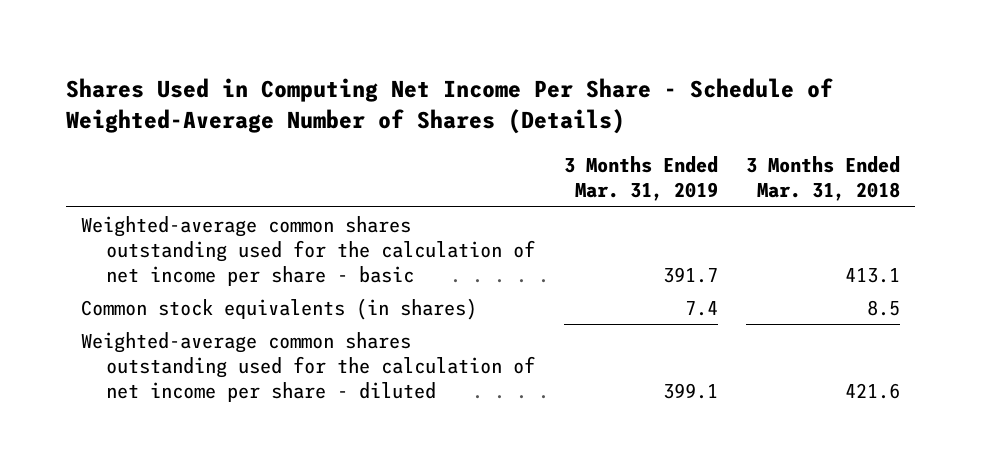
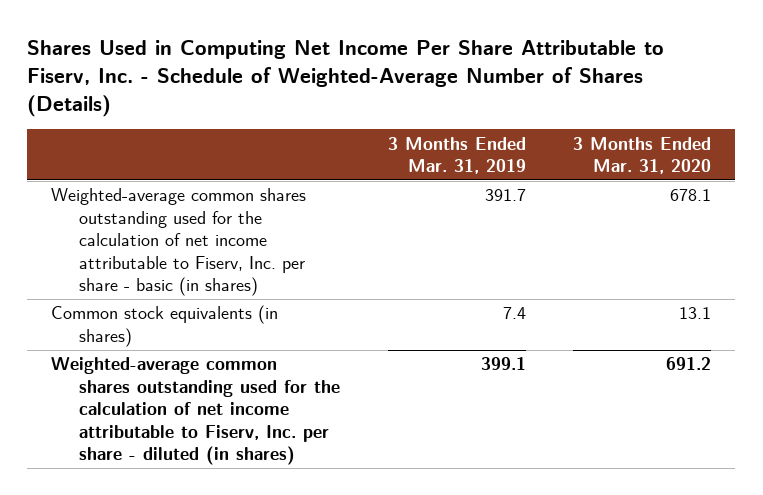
- Shares Used in Computing Net Income Per Share - Schedule of Weighted-Average Number of Shares (Details)
+ Shares Used in Computing Net Income Per Share Attributable to Fiserv, Inc. - Schedule of Weighted-Average Number of Shares (Details)
- | 3 Months Ended Mar. 31, 2019 | 3 Months Ended Mar. 31, 2018
+ | 3 Months Ended Mar. 31, 2019 | 3 Months Ended Mar. 31, 2020
- Weighted-average common shares outstanding used for the calculation of net income per share - basic | 391.7 | 413.1
+ Weighted-average common shares outstanding used for the calculation of net income attributable to Fiserv, Inc. per share - basic (in shares) | 391.7 | 678.1
- Weighted-average common shares outstanding used for the calculation of net income per share - diluted | 399.1 | 421.6
+ Weighted-average common shares outstanding used for the calculation of net income attributable to Fiserv, Inc. per share - diluted (in shares) | 399.1 | 691.2

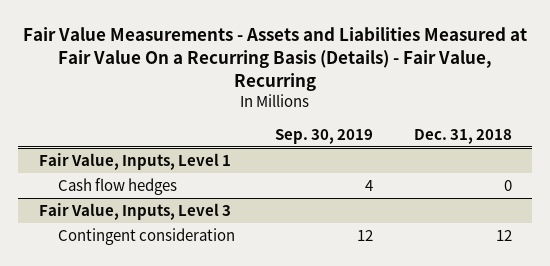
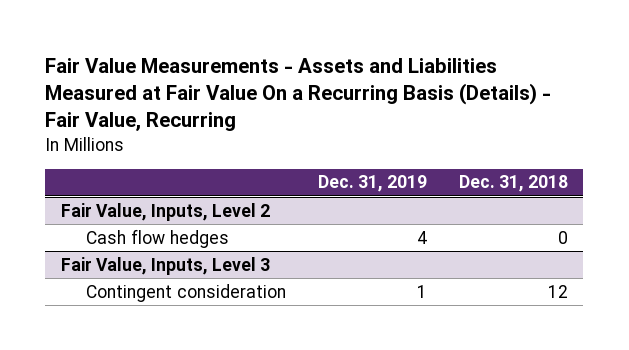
- | Sep. 30, 2019 | Dec. 31, 2018
+ | Dec. 31, 2019 | Dec. 31, 2018
- Fair Value, Inputs, Level 1
+ Fair Value, Inputs, Level 2

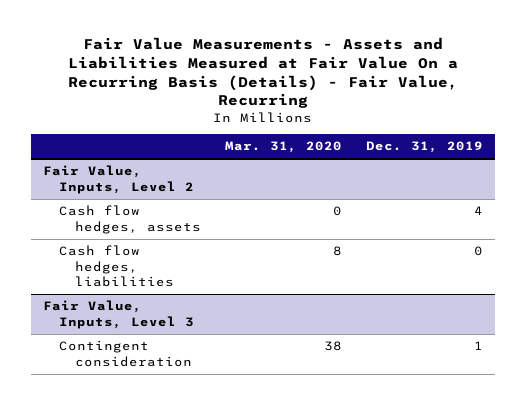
- | Dec. 31, 2019 | Dec. 31, 2018
+ | Mar. 31, 2020 | Dec. 31, 2019
@ Fair Value, Inputs, Level 2
- Cash flow hedges | 4 | 0
+ Cash flow hedges, assets | 0 | 4
+ Cash flow hedges, liabilities | 8 | 0

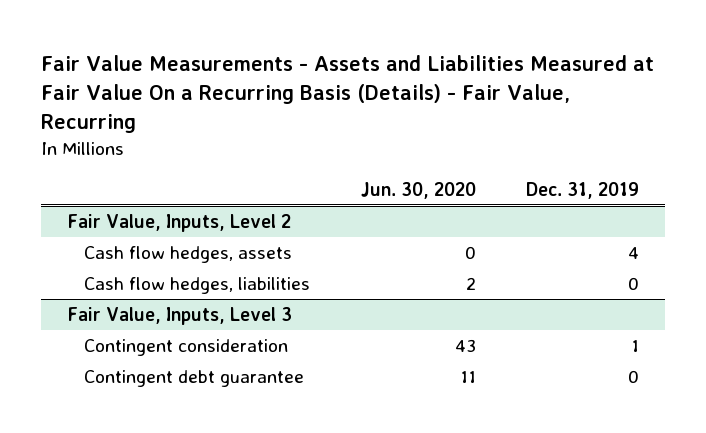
- | Mar. 31, 2020 | Dec. 31, 2019
+ | Jun. 30, 2020 | Dec. 31, 2019
@ Fair Value, Inputs, Level 3
+ Contingent debt guarantee | 11 | 0

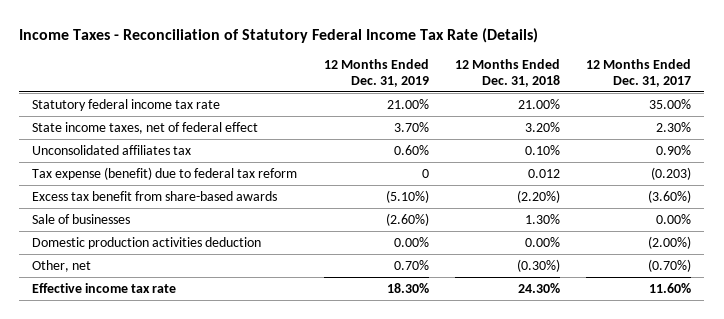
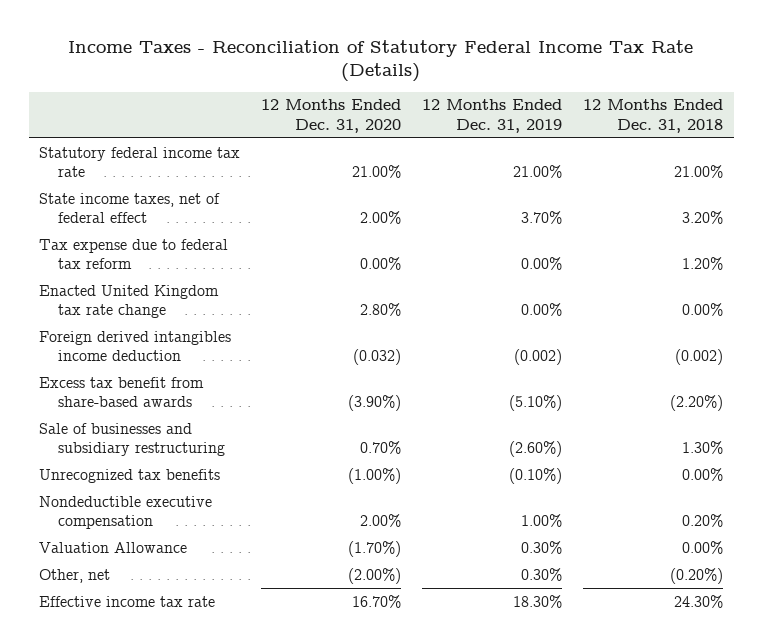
- | 12 Months Ended Dec. 31, 2019 | 12 Months Ended Dec. 31, 2018 | 12 Months Ended Dec. 31, 2017
+ | 12 Months Ended Dec. 31, 2020 | 12 Months Ended Dec. 31, 2019 | 12 Months Ended Dec. 31, 2018
- Unconsolidated affiliates tax | 0.60% | 0.10% | 0.90%
- Tax expense (benefit) due to federal tax reform | 0 | 0.012 | (0.203)
+ Tax expense due to federal tax reform | 0.00% | 0.00% | 1.20%
+ Enacted United Kingdom tax rate change | 2.80% | 0.00% | 0.00%
+ Foreign derived intangibles income deduction | (0.032) | (0.002) | (0.002)
- Sale of businesses | (2.60%) | 1.30% | 0.00%
- Domestic production activities deduction | 0.00% | 0.00% | (2.00%)
- Other, net | 0.70% | (0.30%) | (0.70%)
+ Sale of businesses and subsidiary restructuring | 0.70% | (2.60%) | 1.30%
+ Unrecognized tax benefits | (1.00%) | (0.10%) | 0.00%
+ Nondeductible executive compensation | 2.00% | 1.00% | 0.20%
+ Valuation Allowance | (1.70%) | 0.30% | 0.00%
+ Other, net | (2.00%) | 0.30% | (0.20%)

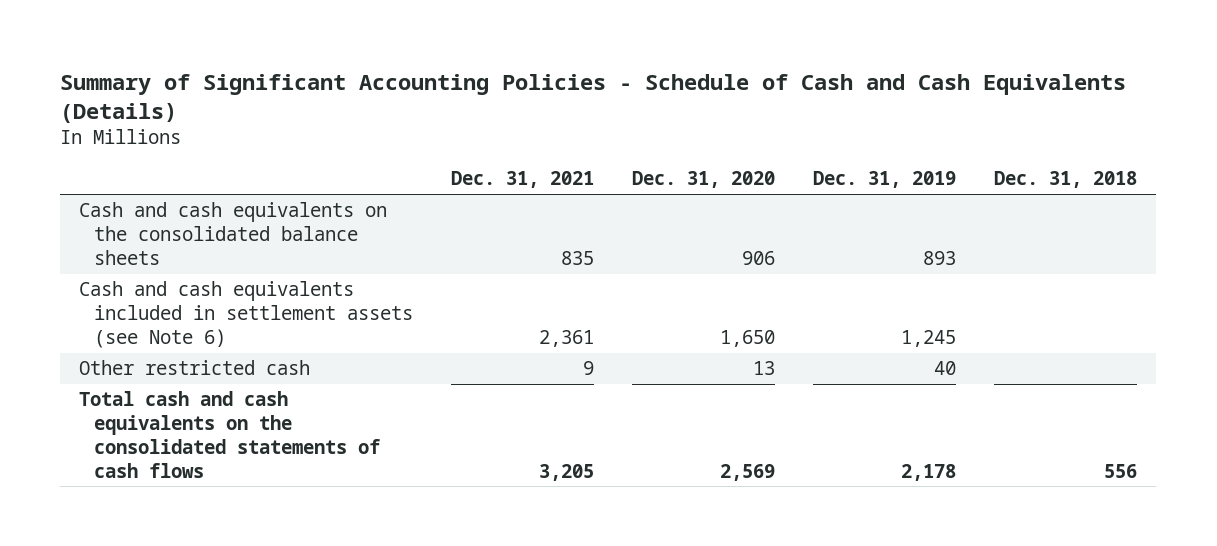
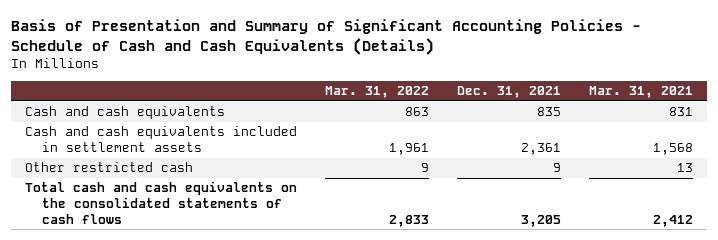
- Summary of Significant Accounting Policies - Schedule of Cash and Cash Equivalents (Details)
+ Basis of Presentation and Summary of Significant Accounting Policies - Schedule of Cash and Cash Equivalents (Details)
- | Dec. 31, 2021 | Dec. 31, 2020 | Dec. 31, 2019 | Dec. 31, 2018
+ | Mar. 31, 2022 | Dec. 31, 2021 | Mar. 31, 2021
- Cash and cash equivalents on the consolidated balance sheets | 835 | 906 | 893 |
- Cash and cash equivalents included in settlement assets (see Note 6) | 2,361 | 1,650 | 1,245 |
+ Cash and cash equivalents | 863 | 835 | 831
+ Cash and cash equivalents included in settlement assets | 1,961 | 2,361 | 1,568

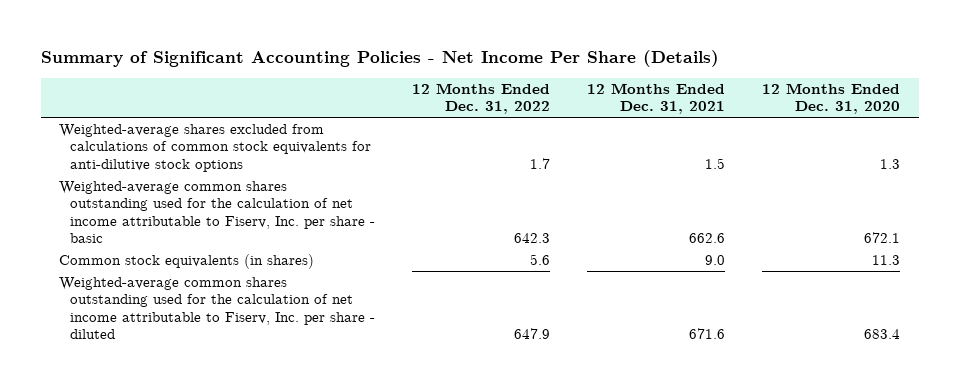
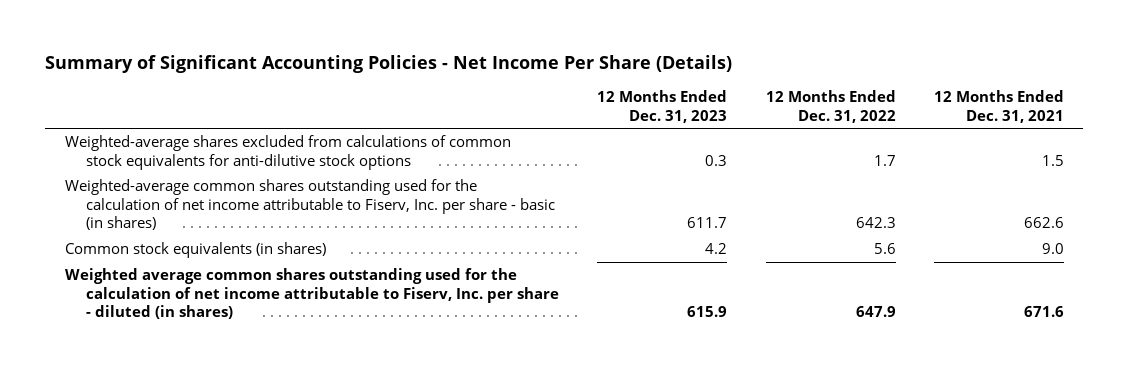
- | 12 Months Ended Dec. 31, 2022 | 12 Months Ended Dec. 31, 2021 | 12 Months Ended Dec. 31, 2020
+ | 12 Months Ended Dec. 31, 2023 | 12 Months Ended Dec. 31, 2022 | 12 Months Ended Dec. 31, 2021
- Weighted-average common shares outstanding used for the calculation of net income attributable to Fiserv, Inc. per share - basic | 642.3 | 662.6 | 672.1
+ Weighted-average common shares outstanding used for the calculation of net income attributable to Fiserv, Inc. per share - basic (in shares) | 611.7 | 642.3 | 662.6
- Weighted-average common shares outstanding used for the calculation of net income attributable to Fiserv, Inc. per share - diluted | 647.9 | 671.6 | 683.4
+ Weighted average common shares outstanding used for the calculation of net income attributable to Fiserv, Inc. per share - diluted (in shares) | 615.9 | 647.9 | 671.6

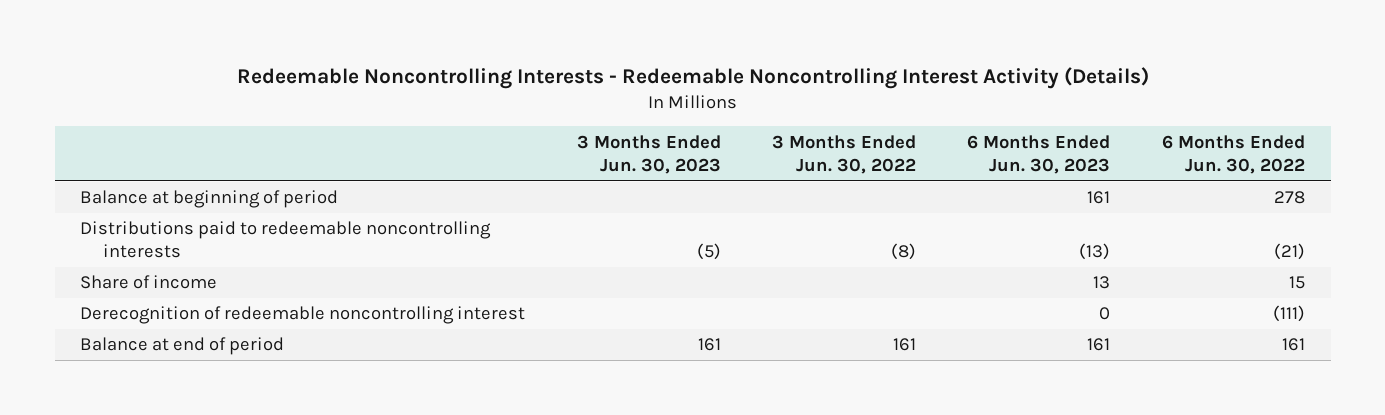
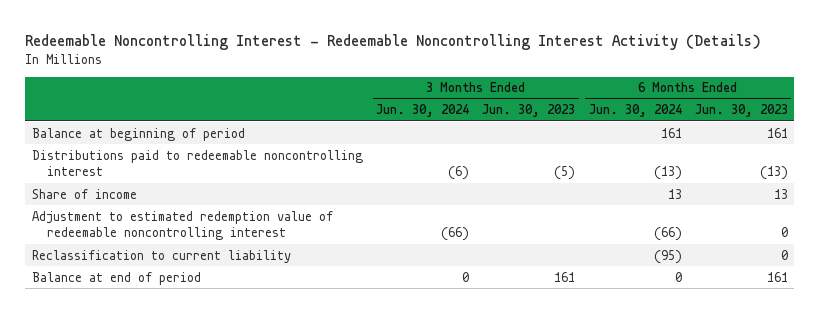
- Redeemable Noncontrolling Interests - Redeemable Noncontrolling Interest Activity (Details)
+ Redeemable Noncontrolling Interest - Redeemable Noncontrolling Interest Activity (Details)
- | 3 Months Ended Jun. 30, 2023 | 3 Months Ended Jun. 30, 2022 | 6 Months Ended Jun. 30, 2023 | 6 Months Ended Jun. 30, 2022
+ | 3 Months Ended Jun. 30, 2024 | 3 Months Ended Jun. 30, 2023 | 6 Months Ended Jun. 30, 2024 | 6 Months Ended Jun. 30, 2023
- Distributions paid to redeemable noncontrolling interests | (5) | (8) | (13) | (21)
+ Distributions paid to redeemable noncontrolling interest | (6) | (5) | (13) | (13)
- Derecognition of redeemable noncontrolling interest | | | 0 | (111)
+ Adjustment to estimated redemption value of redeemable noncontrolling interest | (66) | | (66) | 0
+ Reclassification to current liability | | | (95) | 0

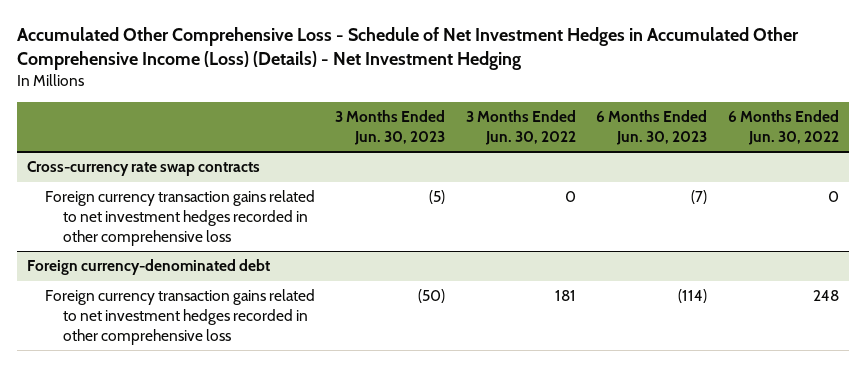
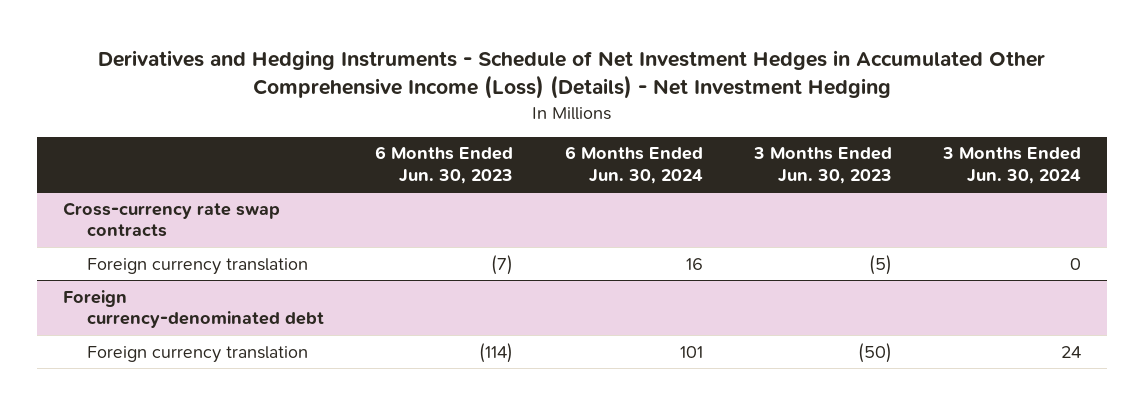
- Accumulated Other Comprehensive Loss - Schedule of Net Investment Hedges in Accumulated Other Comprehensive Income (Loss) (Details) - Net Investment Hedging
+ Derivatives and Hedging Instruments - Schedule of Net Investment Hedges in Accumulated Other Comprehensive Income (Loss) (Details) - Net Investment Hedging
- | 3 Months Ended Jun. 30, 2023 | 3 Months Ended Jun. 30, 2022 | 6 Months Ended Jun. 30, 2023 | 6 Months Ended Jun. 30, 2022
+ | 6 Months Ended Jun. 30, 2023 | 6 Months Ended Jun. 30, 2024 | 3 Months Ended Jun. 30, 2023 | 3 Months Ended Jun. 30, 2024
@ Cross-currency rate swap contracts
- Foreign currency transaction gains related to net investment hedges recorded in other comprehensive loss | (5) | 0 | (7) | 0
+ Foreign currency translation | (7) | 16 | (5) | 0
@ Foreign currency-denominated debt
- Foreign currency transaction gains related to net investment hedges recorded in other comprehensive loss | (50) | 181 | (114) | 248
+ Foreign currency translation | (114) | 101 | (50) | 24

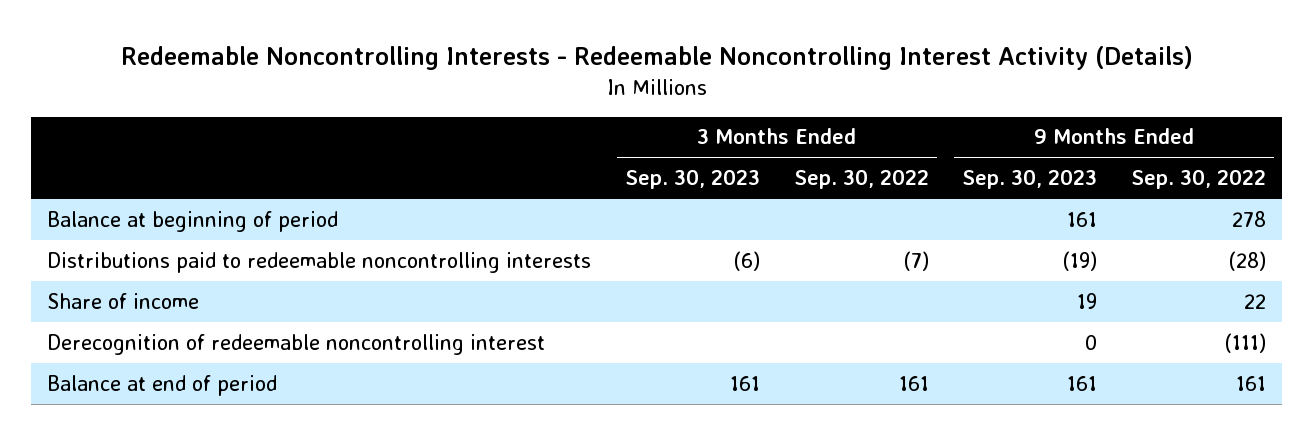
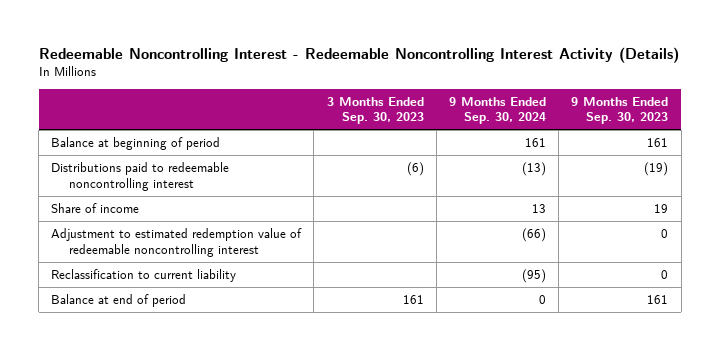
- Redeemable Noncontrolling Interests - Redeemable Noncontrolling Interest Activity (Details)
+ Redeemable Noncontrolling Interest - Redeemable Noncontrolling Interest Activity (Details)
- | 3 Months Ended Sep. 30, 2023 | 3 Months Ended Sep. 30, 2022 | 9 Months Ended Sep. 30, 2023 | 9 Months Ended Sep. 30, 2022
+ | 3 Months Ended Sep. 30, 2023 | 9 Months Ended Sep. 30, 2024 | 9 Months Ended Sep. 30, 2023
- Distributions paid to redeemable noncontrolling interests | (6) | (7) | (19) | (28)
+ Distributions paid to redeemable noncontrolling interest | (6) | (13) | (19)
- Derecognition of redeemable noncontrolling interest | | | 0 | (111)
+ Adjustment to estimated redemption value of redeemable noncontrolling interest | | (66) | 0
+ Reclassification to current liability | | (95) | 0

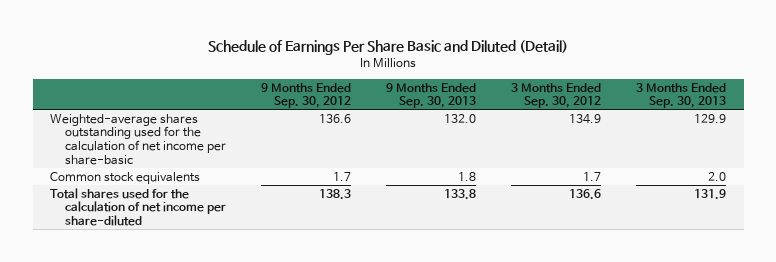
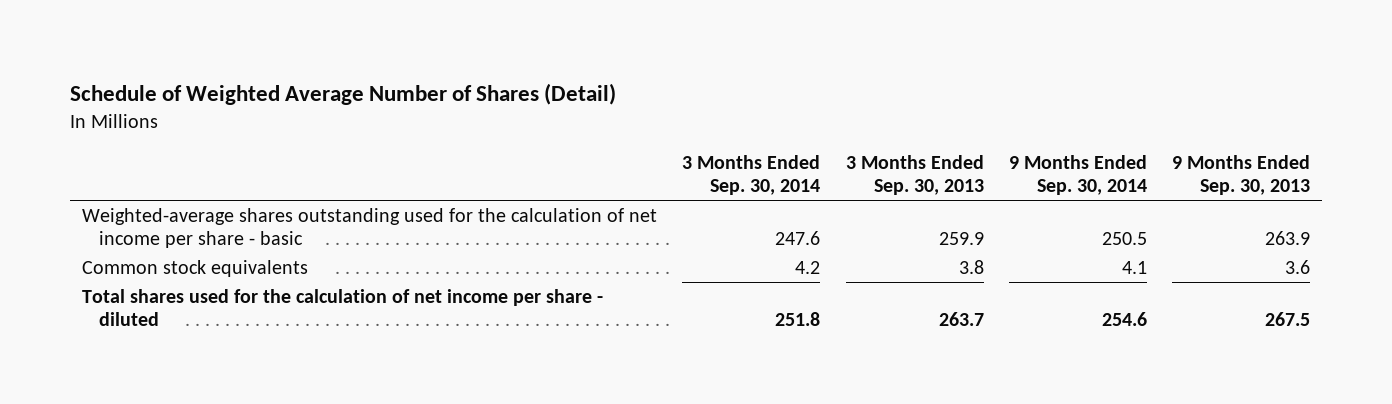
- Schedule of Earnings Per Share Basic and Diluted (Detail)
+ Schedule of Weighted Average Number of Shares (Detail)
- | 9 Months Ended Sep. 30, 2012 | 9 Months Ended Sep. 30, 2013 | 3 Months Ended Sep. 30, 2012 | 3 Months Ended Sep. 30, 2013
+ | 3 Months Ended Sep. 30, 2014 | 3 Months Ended Sep. 30, 2013 | 9 Months Ended Sep. 30, 2014 | 9 Months Ended Sep. 30, 2013
- Weighted-average shares outstanding used for the calculation of net income per share-basic | 136.6 | 132.0 | 134.9 | 129.9
- Common stock equivalents | 1.7 | 1.8 | 1.7 | 2.0
- Total shares used for the calculation of net income per share-diluted | 138.3 | 133.8 | 136.6 | 131.9
+ Weighted-average shares outstanding used for the calculation of net income per share - basic | 247.6 | 259.9 | 250.5 | 263.9
+ Common stock equivalents | 4.2 | 3.8 | 4.1 | 3.6
+ Total shares used for the calculation of net income per share - diluted | 251.8 | 263.7 | 254.6 | 267.5

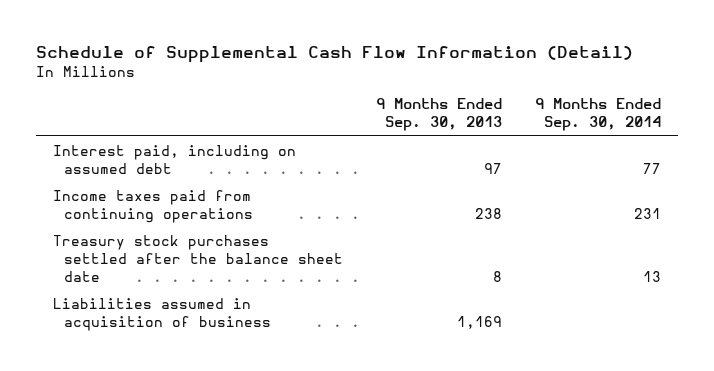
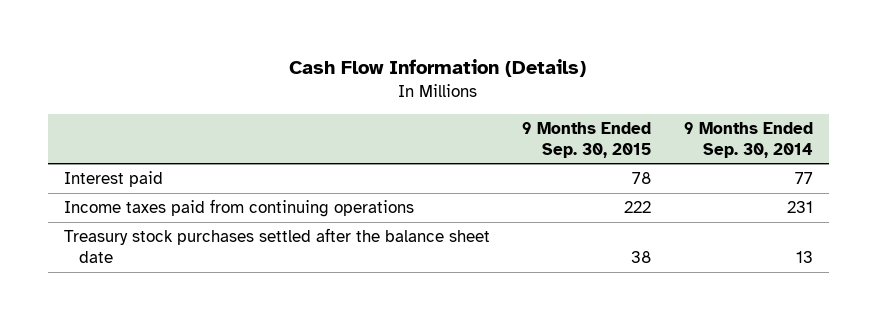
- Schedule of Supplemental Cash Flow Information (Detail)
+ Cash Flow Information (Details)
- | 9 Months Ended Sep. 30, 2013 | 9 Months Ended Sep. 30, 2014
+ | 9 Months Ended Sep. 30, 2015 | 9 Months Ended Sep. 30, 2014
- Interest paid, including on assumed debt | 97 | 77
+ Interest paid | 78 | 77
- Liabilities assumed in acquisition of business | 1,169 |

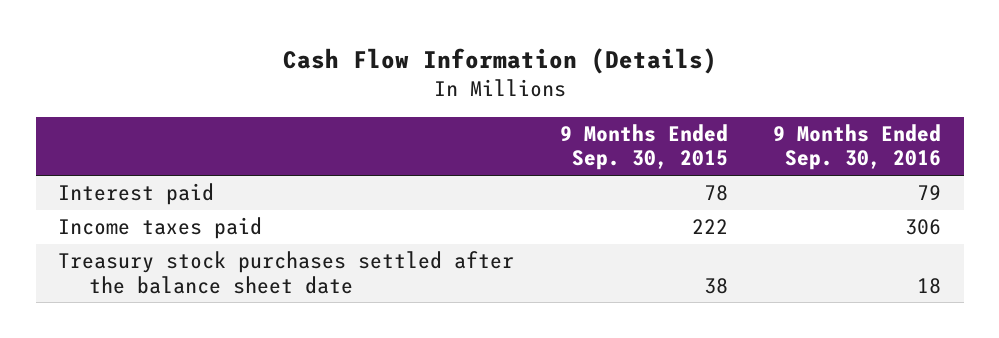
- | 9 Months Ended Sep. 30, 2015 | 9 Months Ended Sep. 30, 2014
+ | 9 Months Ended Sep. 30, 2015 | 9 Months Ended Sep. 30, 2016
- Income taxes paid from continuing operations | 222 | 231
+ Income taxes paid | 222 | 306

